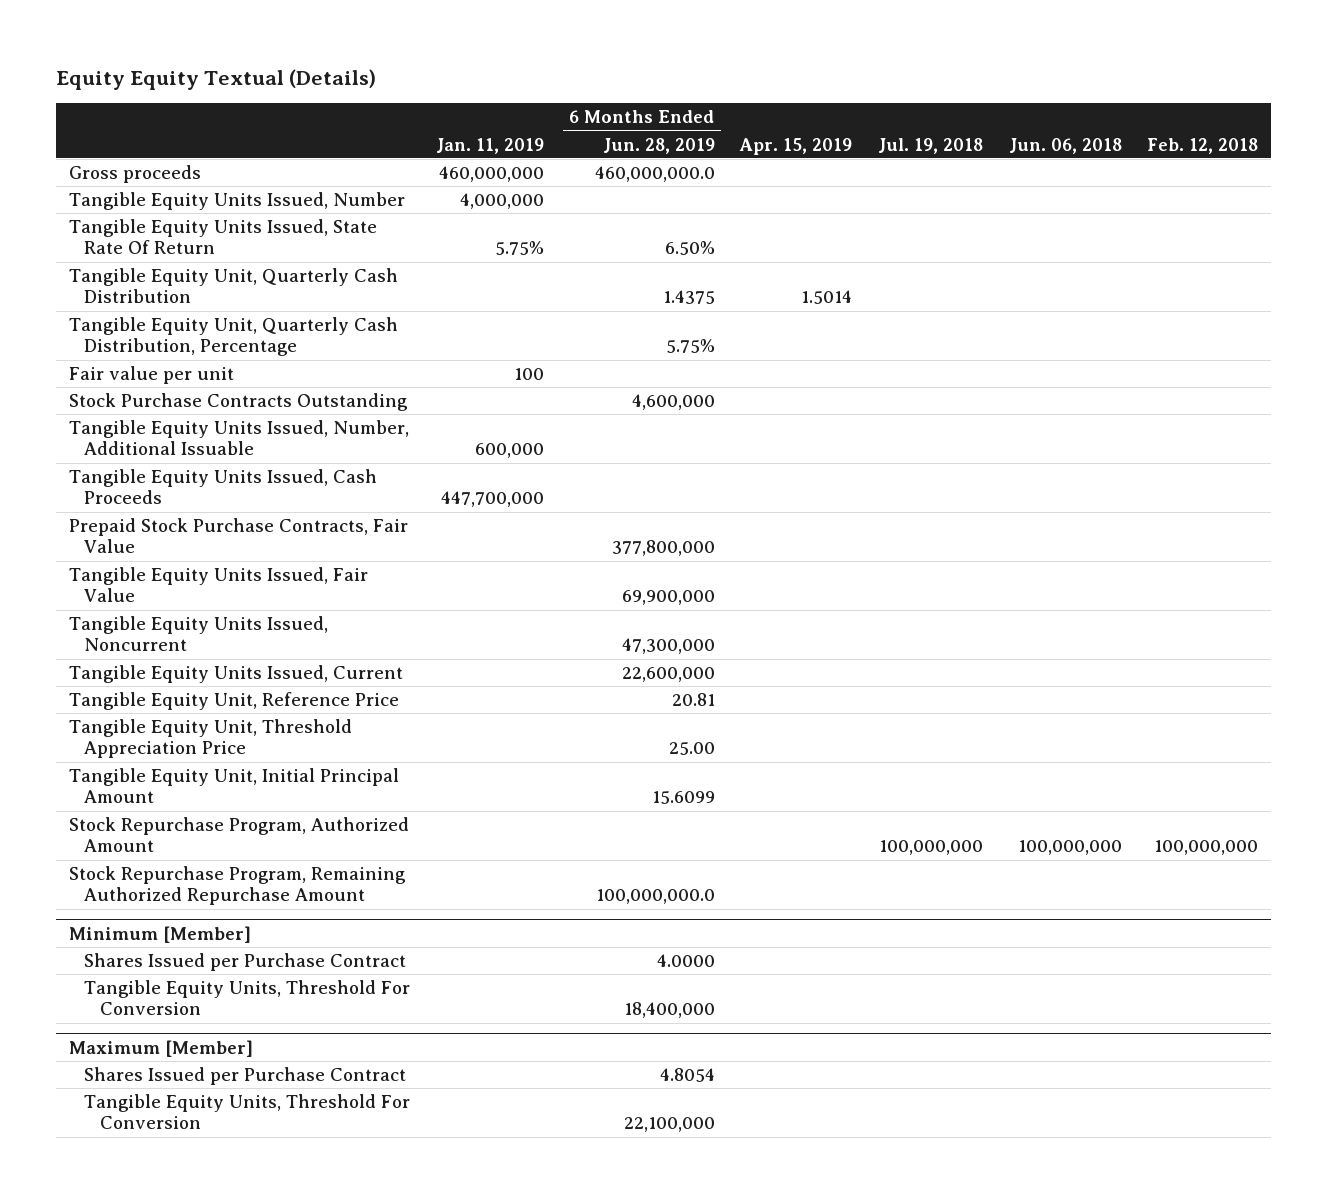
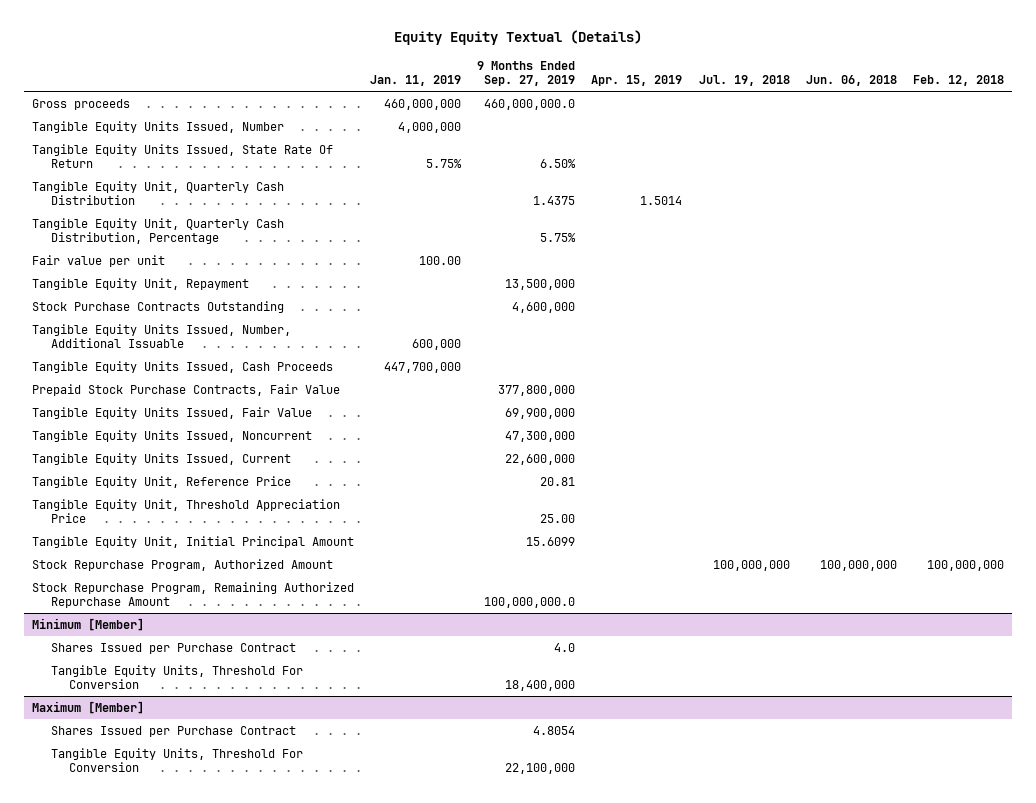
- | Jan. 11, 2019 | 6 Months Ended Jun. 28, 2019 | Apr. 15, 2019 | Jul. 19, 2018 | Jun. 06, 2018 | Feb. 12, 2018
+ | Jan. 11, 2019 | 9 Months Ended Sep. 27, 2019 | Apr. 15, 2019 | Jul. 19, 2018 | Jun. 06, 2018 | Feb. 12, 2018
- Fair value per unit | 100 | | | | |
+ Fair value per unit | 100.00 | | | | |
+ Tangible Equity Unit, Repayment | | 13,500,000 | | | |

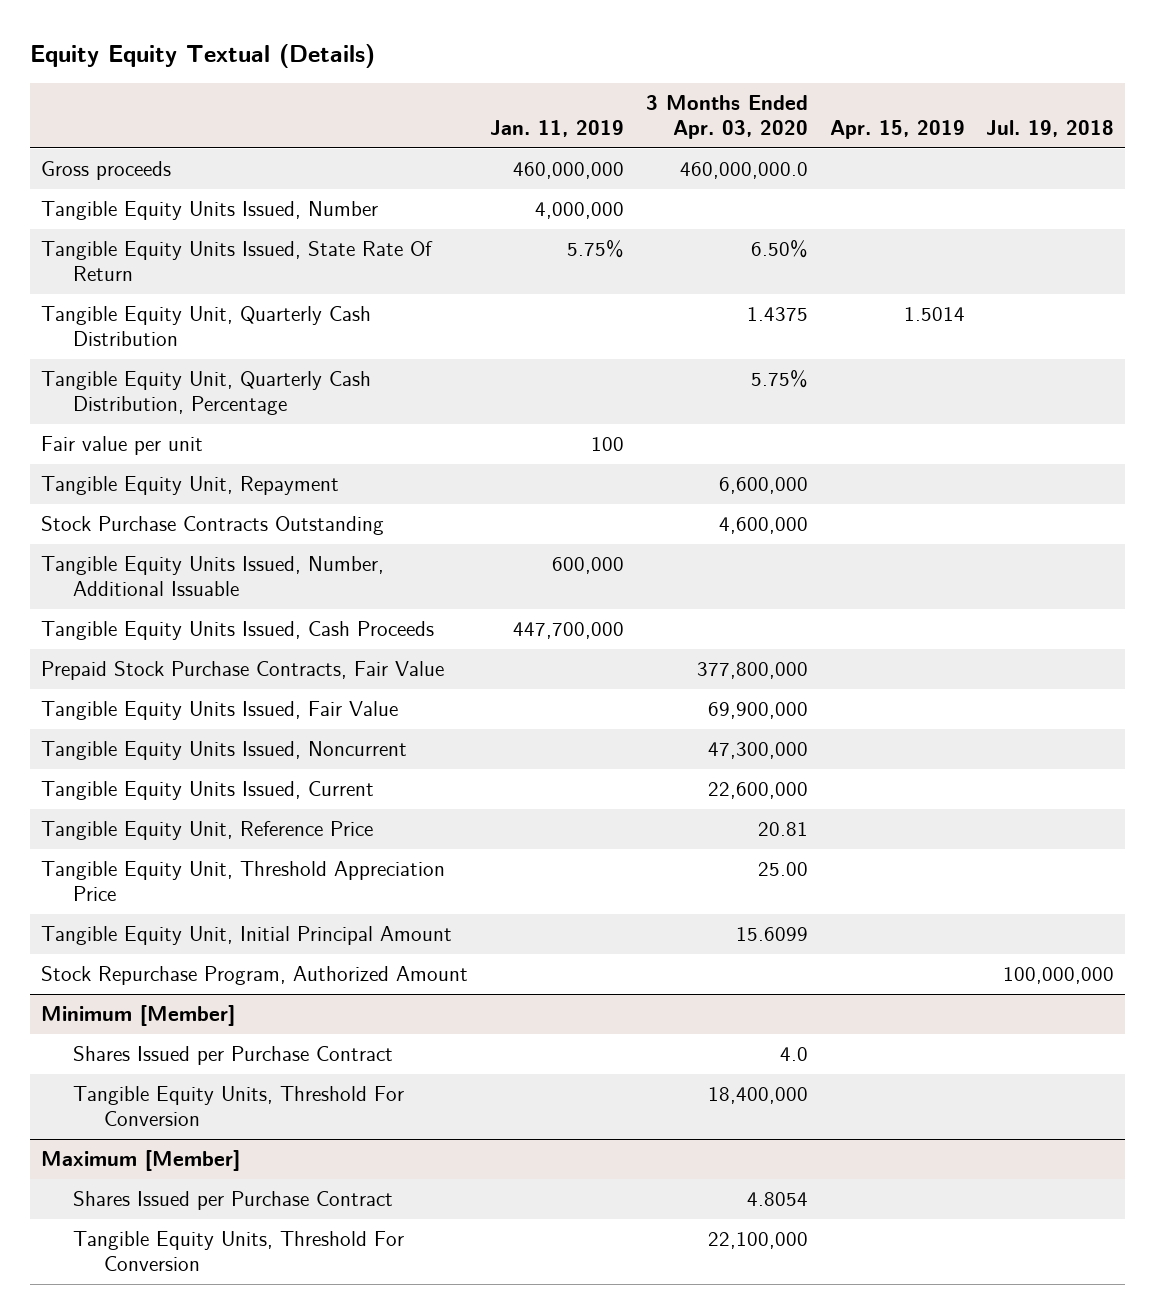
- | Jan. 11, 2019 | 9 Months Ended Sep. 27, 2019 | Apr. 15, 2019 | Jul. 19, 2018 | Jun. 06, 2018 | Feb. 12, 2018
+ | Jan. 11, 2019 | 3 Months Ended Apr. 03, 2020 | Apr. 15, 2019 | Jul. 19, 2018
- Fair value per unit | 100.00 | | | | |
+ Fair value per unit | 100 | | |
- Stock Repurchase Program, Remaining Authorized Repurchase Amount | | 100,000,000.0 | | | |

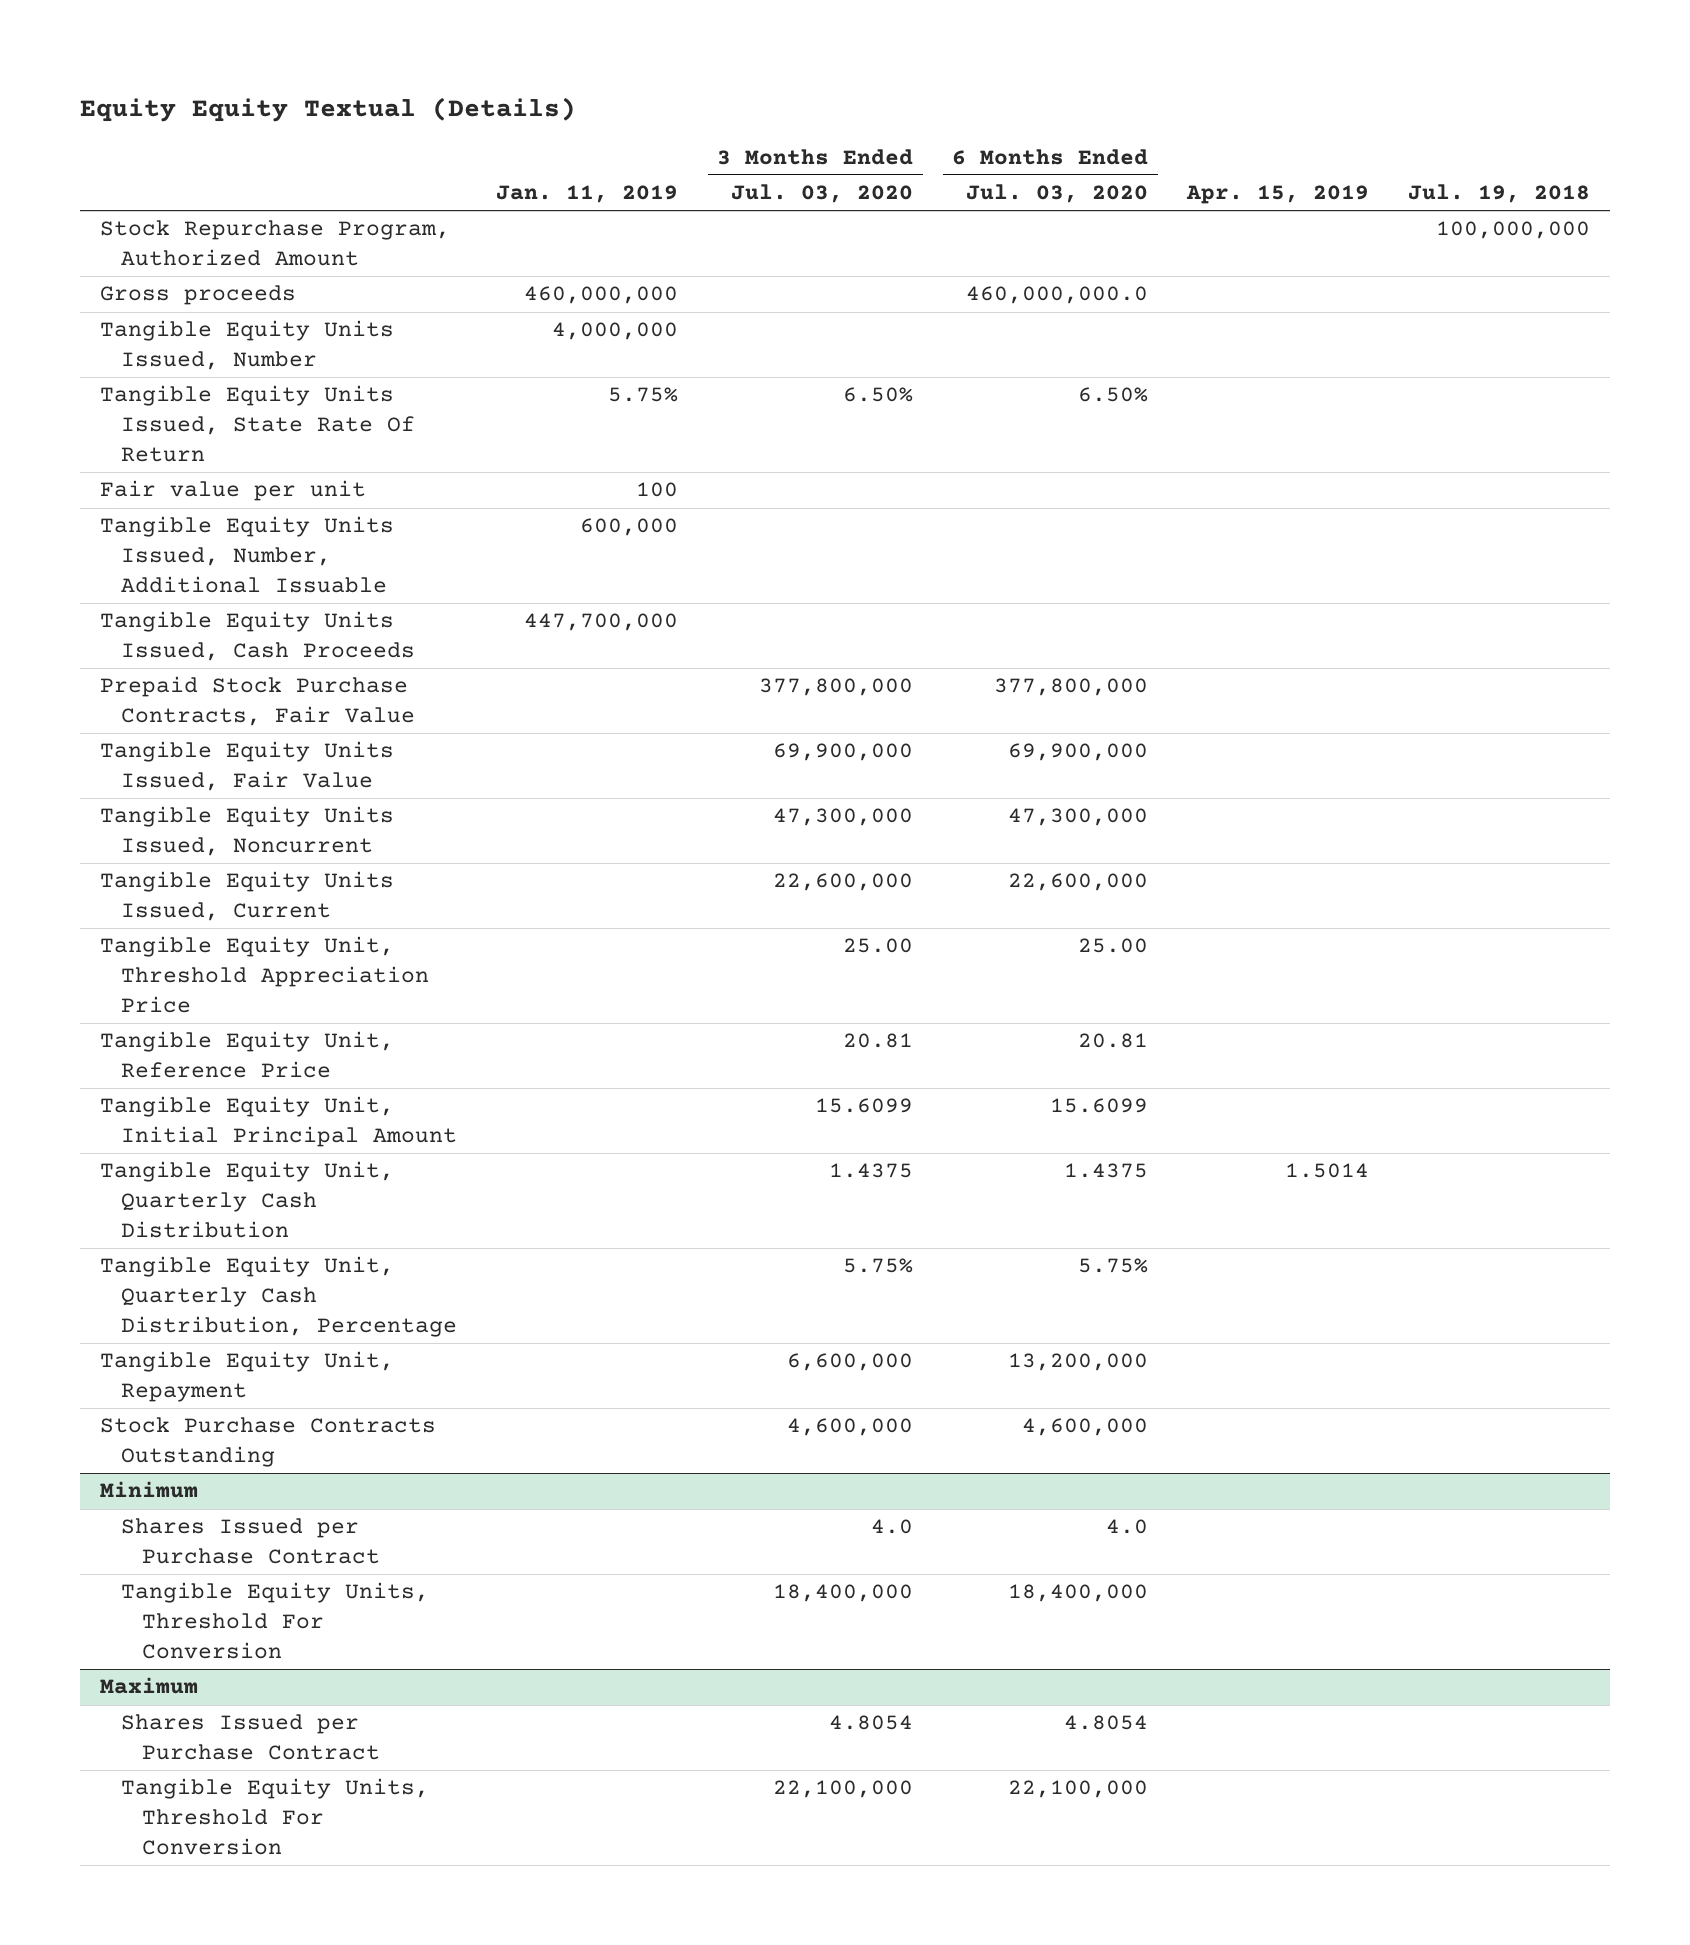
- | Jan. 11, 2019 | 3 Months Ended Apr. 03, 2020 | Apr. 15, 2019 | Jul. 19, 2018
+ | Jan. 11, 2019 | 3 Months Ended Jul. 03, 2020 | 6 Months Ended Jul. 03, 2020 | Apr. 15, 2019 | Jul. 19, 2018
moved up: Stock Repurchase Program, Authorized Amount | | | | | 100,000,000
moved down: Tangible Equity Unit, Reference Price | | 20.81 | 20.81 | |
- Minimum [Member]
moved down: Tangible Equity Unit, Quarterly Cash Distribution | | 1.4375 | 1.4375 | 1.5014 |
moved down: Tangible Equity Unit, Quarterly Cash Distribution, Percentage | | 5.75% | 5.75% | |
moved down: Tangible Equity Unit, Repayment | | 6,600,000 | 13,200,000 | |
moved down: Stock Purchase Contracts Outstanding | | 4,600,000 | 4,600,000 | |
+ Minimum
- Maximum [Member]
+ Maximum

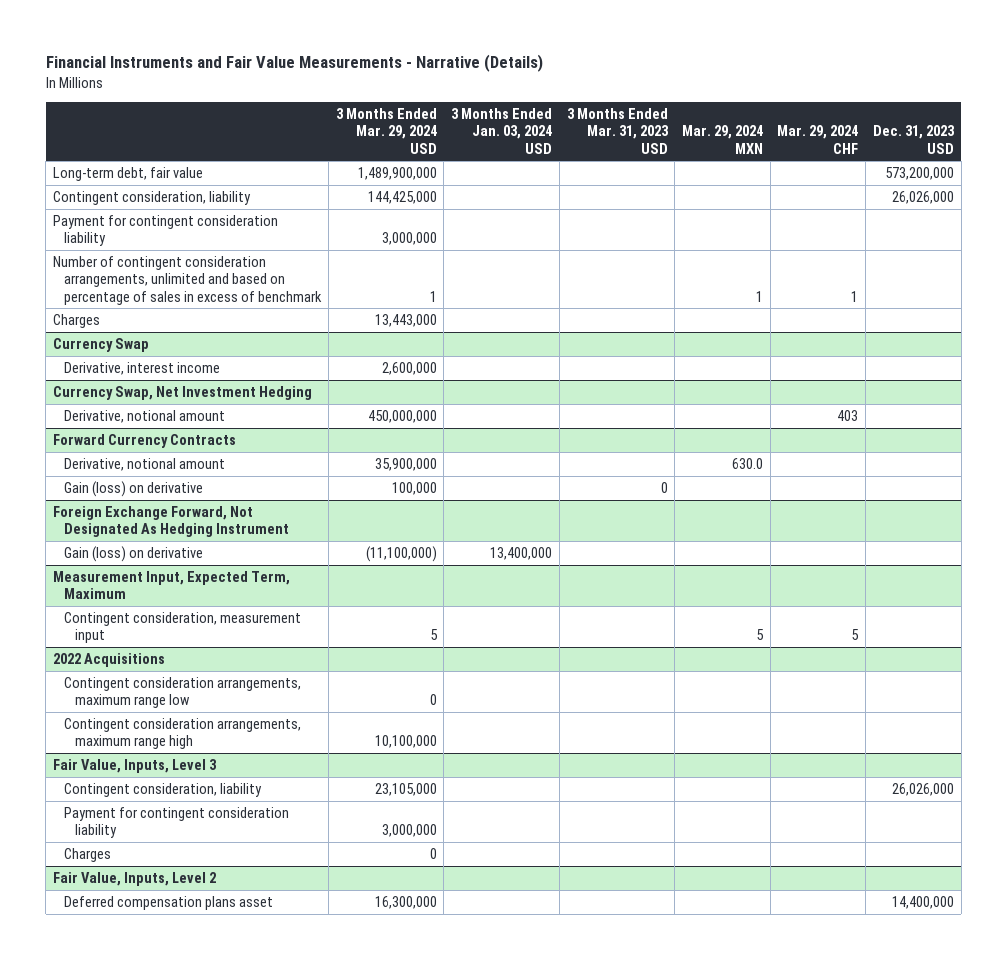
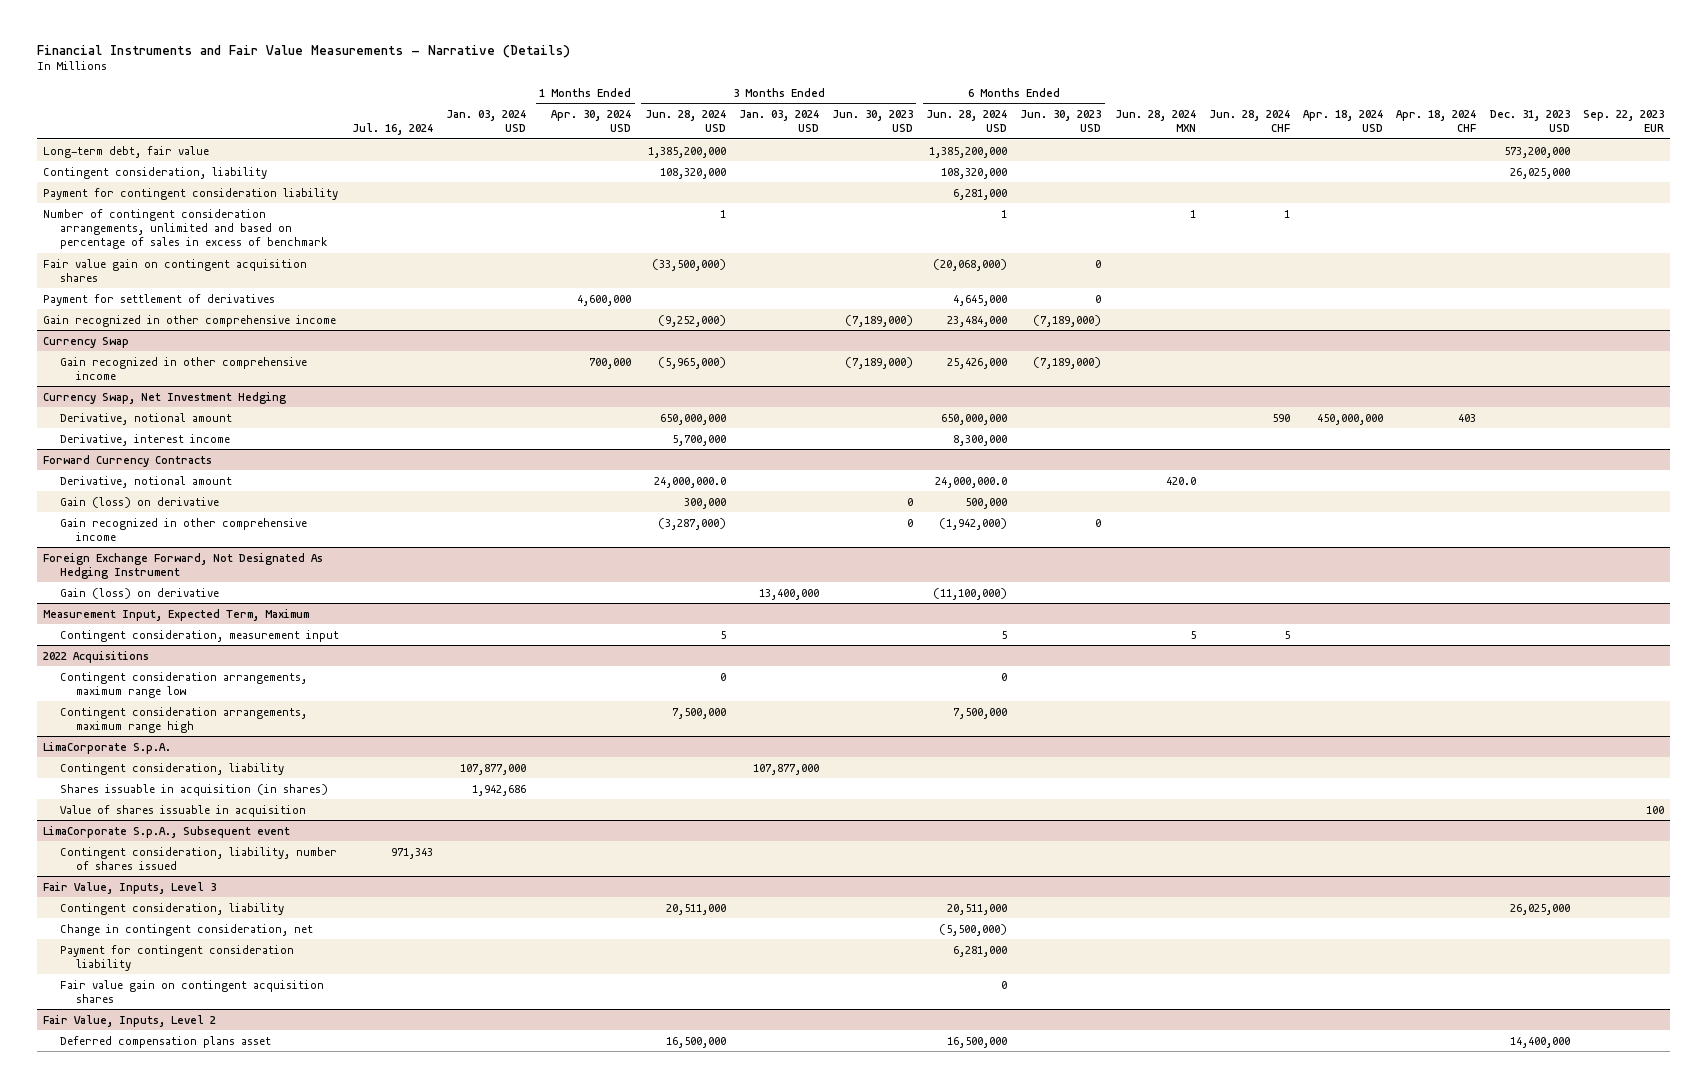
- | 3 Months Ended Mar. 29, 2024 USD | 3 Months Ended Jan. 03, 2024 USD | 3 Months Ended Mar. 31, 2023 USD | Mar. 29, 2024 MXN | Mar. 29, 2024 CHF | Dec. 31, 2023 USD
+ | Jul. 16, 2024 | Jan. 03, 2024 USD | 1 Months Ended Apr. 30, 2024 USD | 3 Months Ended Jun. 28, 2024 USD | 3 Months Ended Jan. 03, 2024 USD | 3 Months Ended Jun. 30, 2023 USD | 6 Months Ended Jun. 28, 2024 USD | 6 Months Ended Jun. 30, 2023 USD | Jun. 28, 2024 MXN | Jun. 28, 2024 CHF | Apr. 18, 2024 USD | Apr. 18, 2024 CHF | Dec. 31, 2023 USD | Sep. 22, 2023 EUR
- Contingent consideration, liability | 144,425,000 | | | | | 26,026,000
+ Contingent consideration, liability | | | | 108,320,000 | | | 108,320,000 | | | | | | 26,025,000 |
- Charges | 13,443,000 | | | | |
+ Fair value gain on contingent acquisition shares | | | | (33,500,000) | | | (20,068,000) | 0 | | | | | |
+ Payment for settlement of derivatives | | | 4,600,000 | | | | 4,645,000 | 0 | | | | | |
+ Gain recognized in other comprehensive income | | | | (9,252,000) | | (7,189,000) | 23,484,000 | (7,189,000) | | | | | |
@ Currency Swap
- Derivative, interest income | 2,600,000 | | | | |
+ Gain recognized in other comprehensive income | | | 700,000 | (5,965,000) | | (7,189,000) | 25,426,000 | (7,189,000) | | | | | |
@ Currency Swap, Net Investment Hedging
+ Derivative, interest income | | | | 5,700,000 | | | 8,300,000 | | | | | | |
@ Forward Currency Contracts
+ Gain recognized in other comprehensive income | | | | (3,287,000) | | 0 | (1,942,000) | 0 | | | | | |
+ LimaCorporate S.p.A.
+ Contingent consideration, liability | | 107,877,000 | | | 107,877,000 | | | | | | | | |
+ Shares issuable in acquisition (in shares) | | 1,942,686 | | | | | | | | | | | |
+ Value of shares issuable in acquisition | | | | | | | | | | | | | | 100
+ LimaCorporate S.p.A., Subsequent event
+ Contingent consideration, liability, number of shares issued | 971,343 | | | | | | | | | | | | |
@ Fair Value, Inputs, Level 3
- Contingent consideration, liability | 23,105,000 | | | | | 26,026,000
+ Contingent consideration, liability | | | | 20,511,000 | | | 20,511,000 | | | | | | 26,025,000 |
+ Change in contingent consideration, net | | | | | | | (5,500,000) | | | | | | |
- Charges | 0 | | | | |
+ Fair value gain on contingent acquisition shares | | | | | | | 0 | | | | | | |

